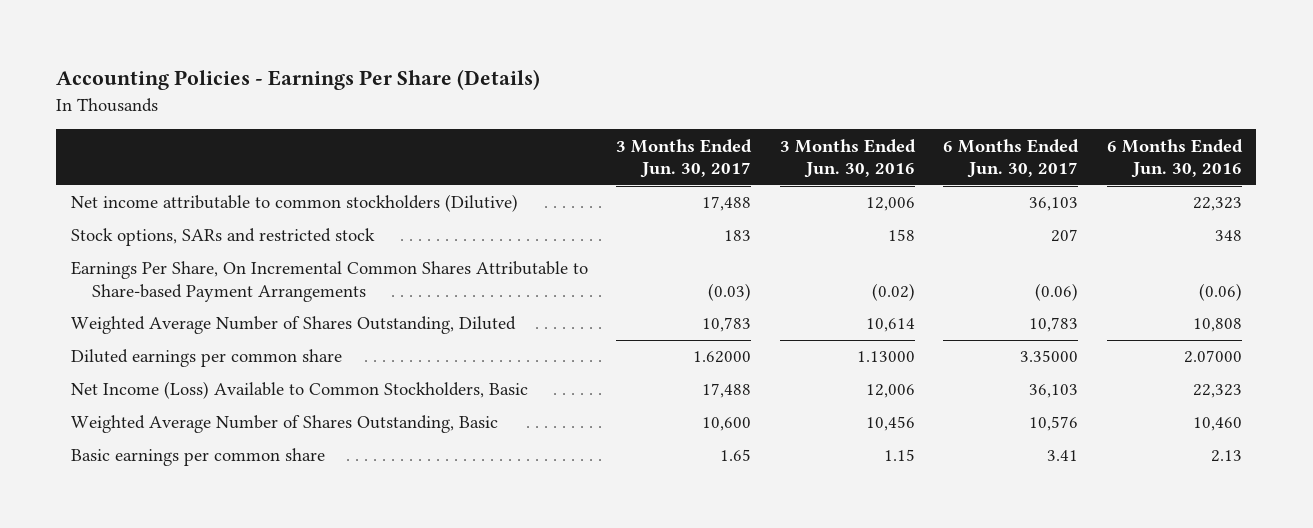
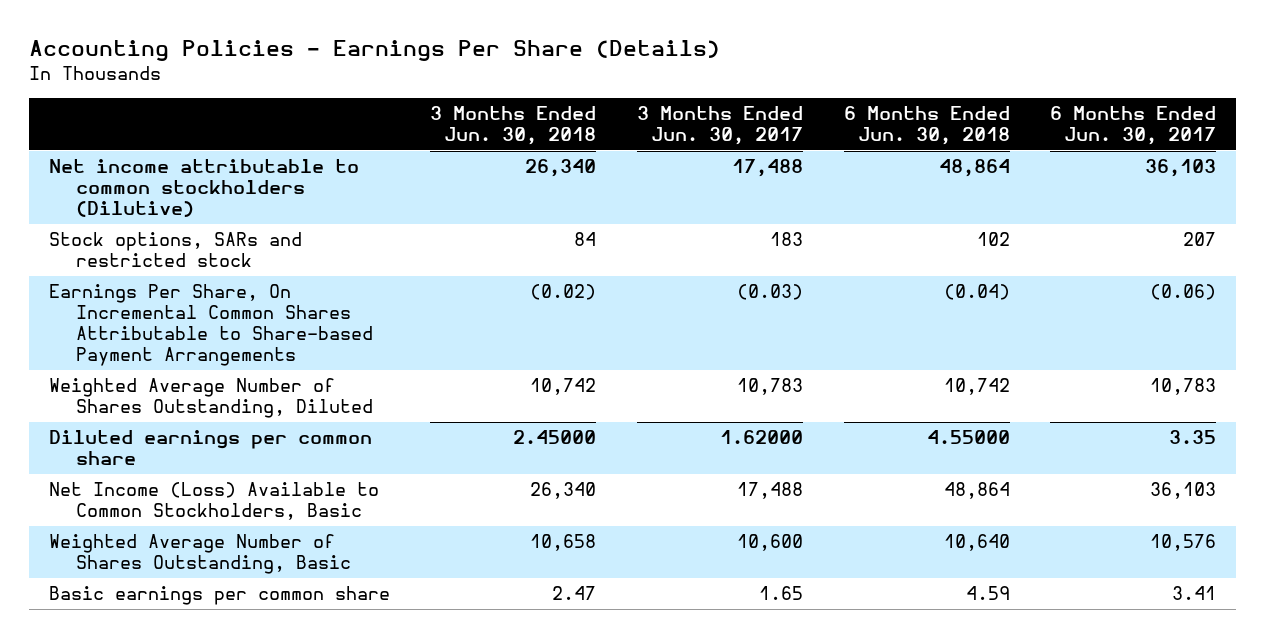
- | 3 Months Ended Jun. 30, 2017 | 3 Months Ended Jun. 30, 2016 | 6 Months Ended Jun. 30, 2017 | 6 Months Ended Jun. 30, 2016
+ | 3 Months Ended Jun. 30, 2018 | 3 Months Ended Jun. 30, 2017 | 6 Months Ended Jun. 30, 2018 | 6 Months Ended Jun. 30, 2017
- Diluted earnings per common share | 1.62000 | 1.13000 | 3.35000 | 2.07000
+ Diluted earnings per common share | 2.45000 | 1.62000 | 4.55000 | 3.35

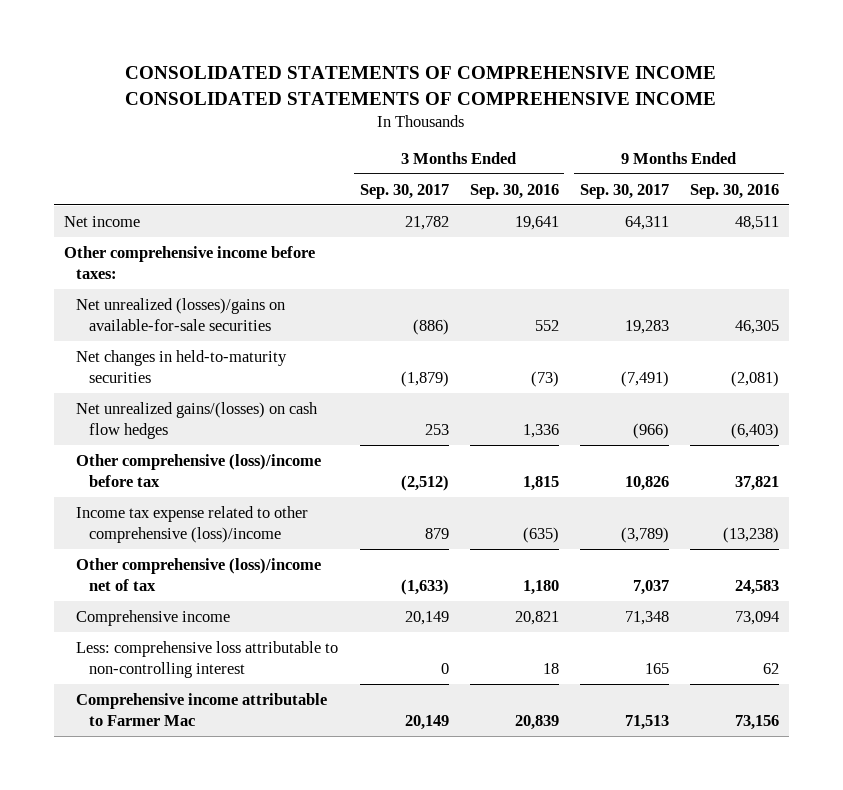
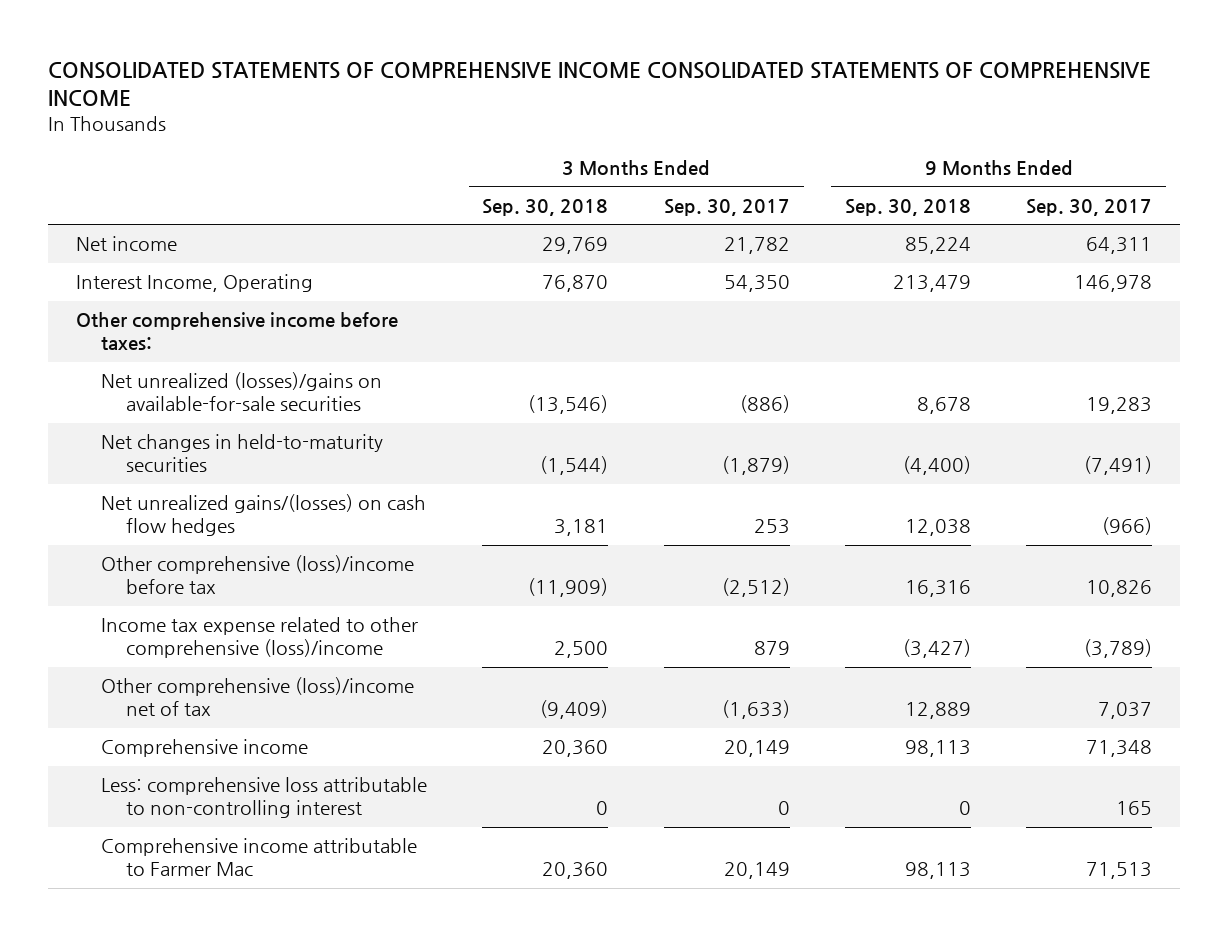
- | 3 Months Ended Sep. 30, 2017 | 3 Months Ended Sep. 30, 2016 | 9 Months Ended Sep. 30, 2017 | 9 Months Ended Sep. 30, 2016
+ | 3 Months Ended Sep. 30, 2018 | 3 Months Ended Sep. 30, 2017 | 9 Months Ended Sep. 30, 2018 | 9 Months Ended Sep. 30, 2017
+ Interest Income, Operating | 76,870 | 54,350 | 213,479 | 146,978

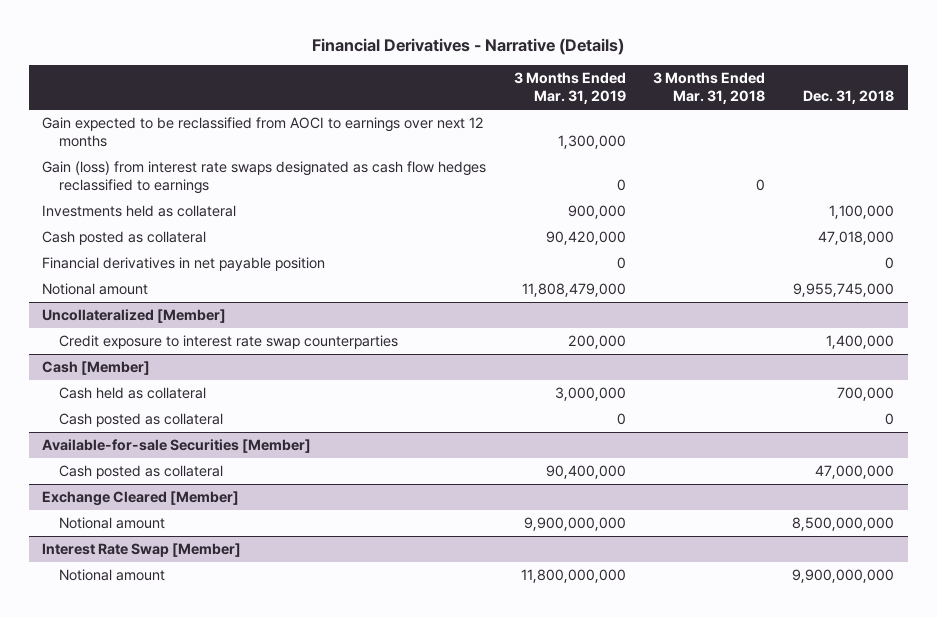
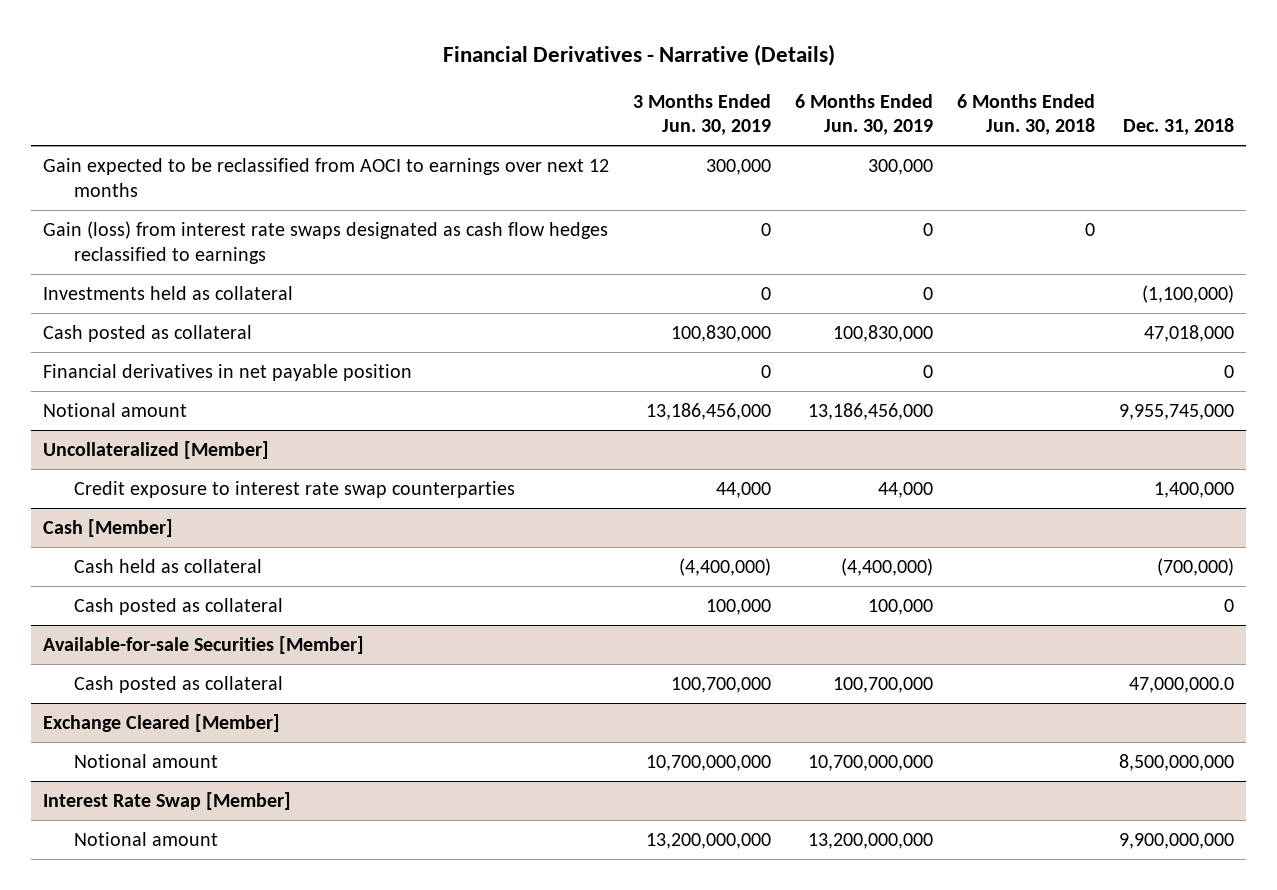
- | 3 Months Ended Mar. 31, 2019 | 3 Months Ended Mar. 31, 2018 | Dec. 31, 2018
+ | 3 Months Ended Jun. 30, 2019 | 6 Months Ended Jun. 30, 2019 | 6 Months Ended Jun. 30, 2018 | Dec. 31, 2018
- Investments held as collateral | 900,000 | | 1,100,000
+ Investments held as collateral | 0 | 0 | | (1,100,000)
@ Cash [Member]
- Cash held as collateral | 3,000,000 | | 700,000
+ Cash held as collateral | (4,400,000) | (4,400,000) | | (700,000)
@ Available-for-sale Securities [Member]
- Cash posted as collateral | 90,400,000 | | 47,000,000
+ Cash posted as collateral | 100,700,000 | 100,700,000 | | 47,000,000.0

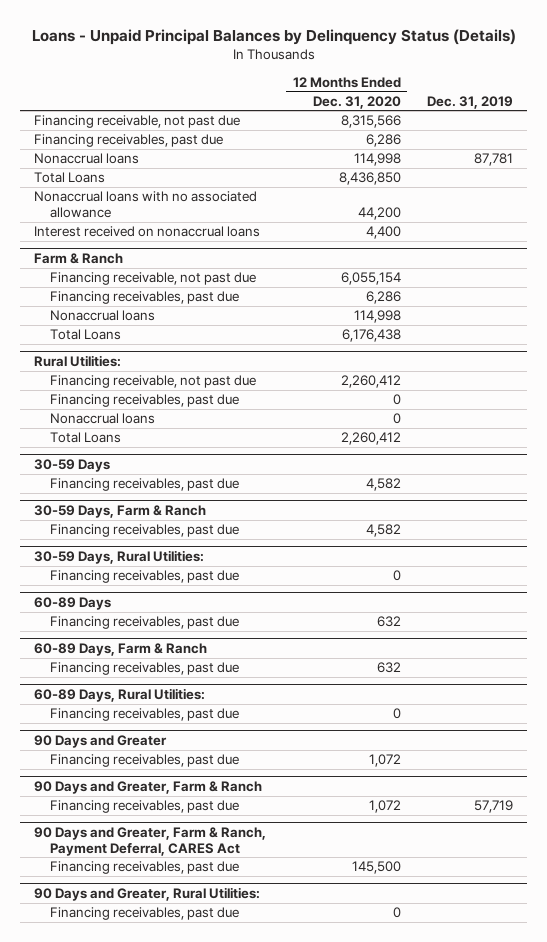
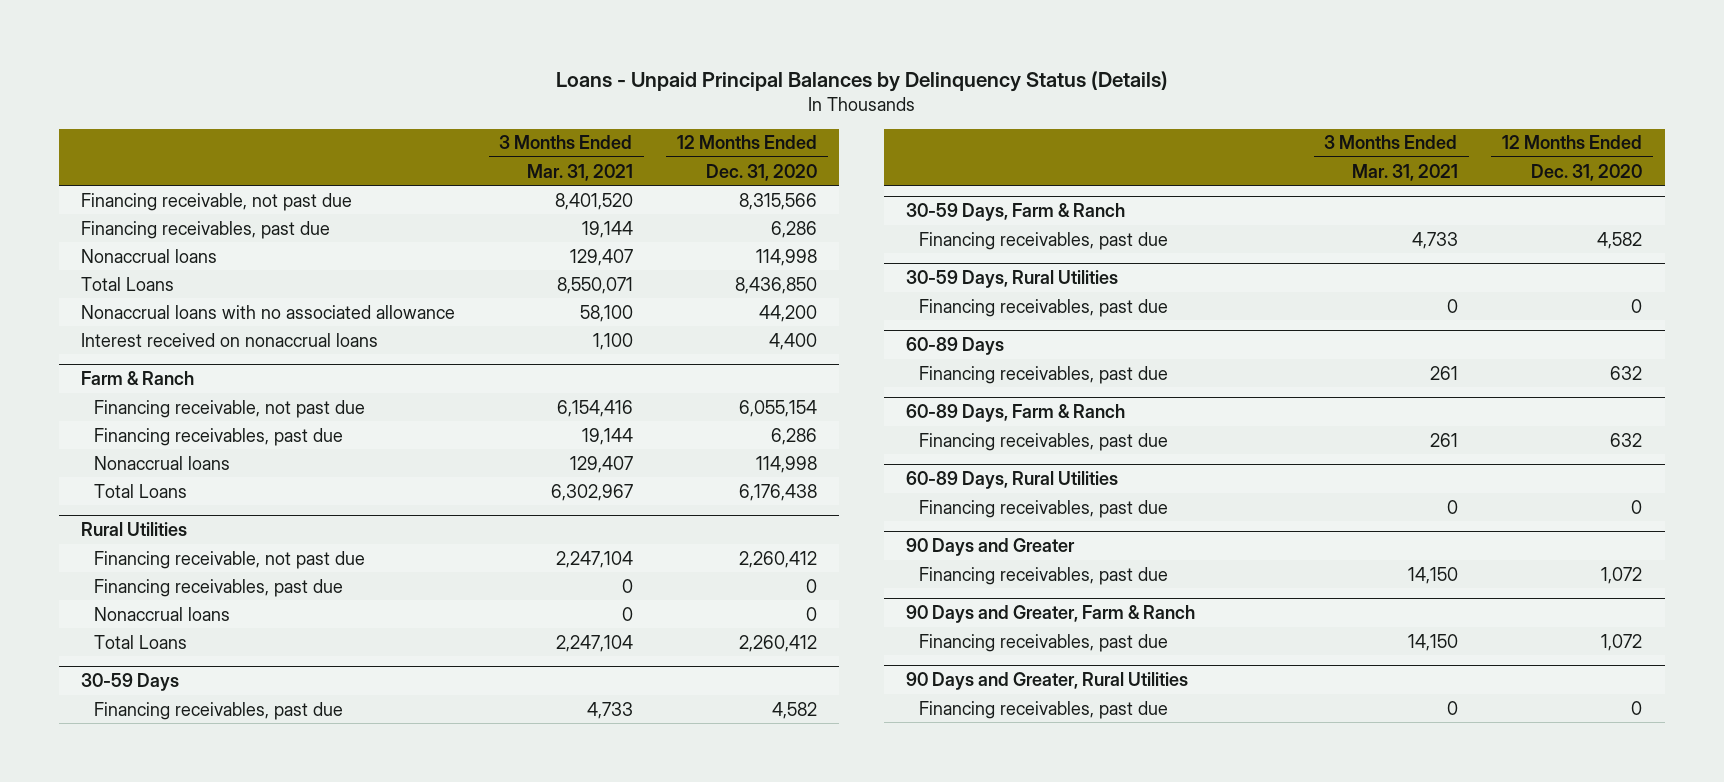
- | 12 Months Ended Dec. 31, 2020 | Dec. 31, 2019
+ | 3 Months Ended Mar. 31, 2021 | 12 Months Ended Dec. 31, 2020
- Rural Utilities:
+ Rural Utilities
- 30-59 Days, Rural Utilities:
+ 30-59 Days, Rural Utilities
- 60-89 Days, Rural Utilities:
+ 60-89 Days, Rural Utilities
- 90 Days and Greater, Farm & Ranch, Payment Deferral, CARES Act
- Financing receivables, past due | 145,500 |
- 90 Days and Greater, Rural Utilities:
+ 90 Days and Greater, Rural Utilities

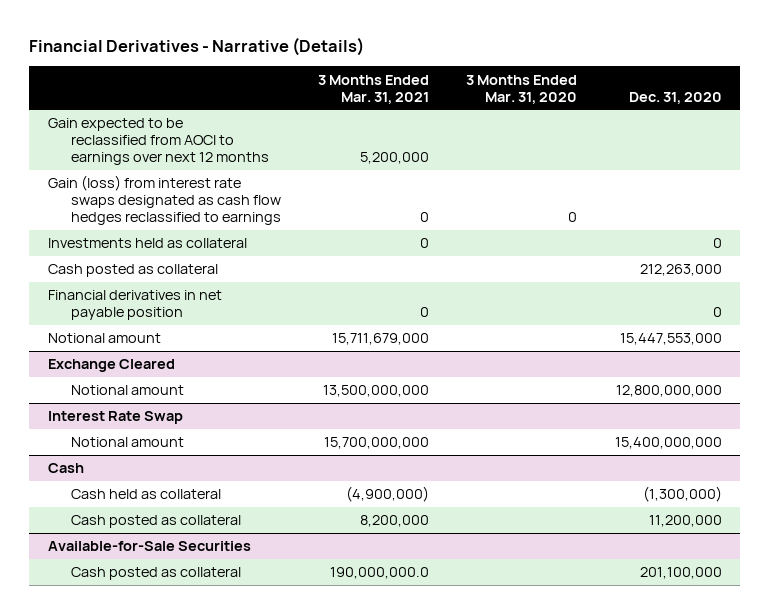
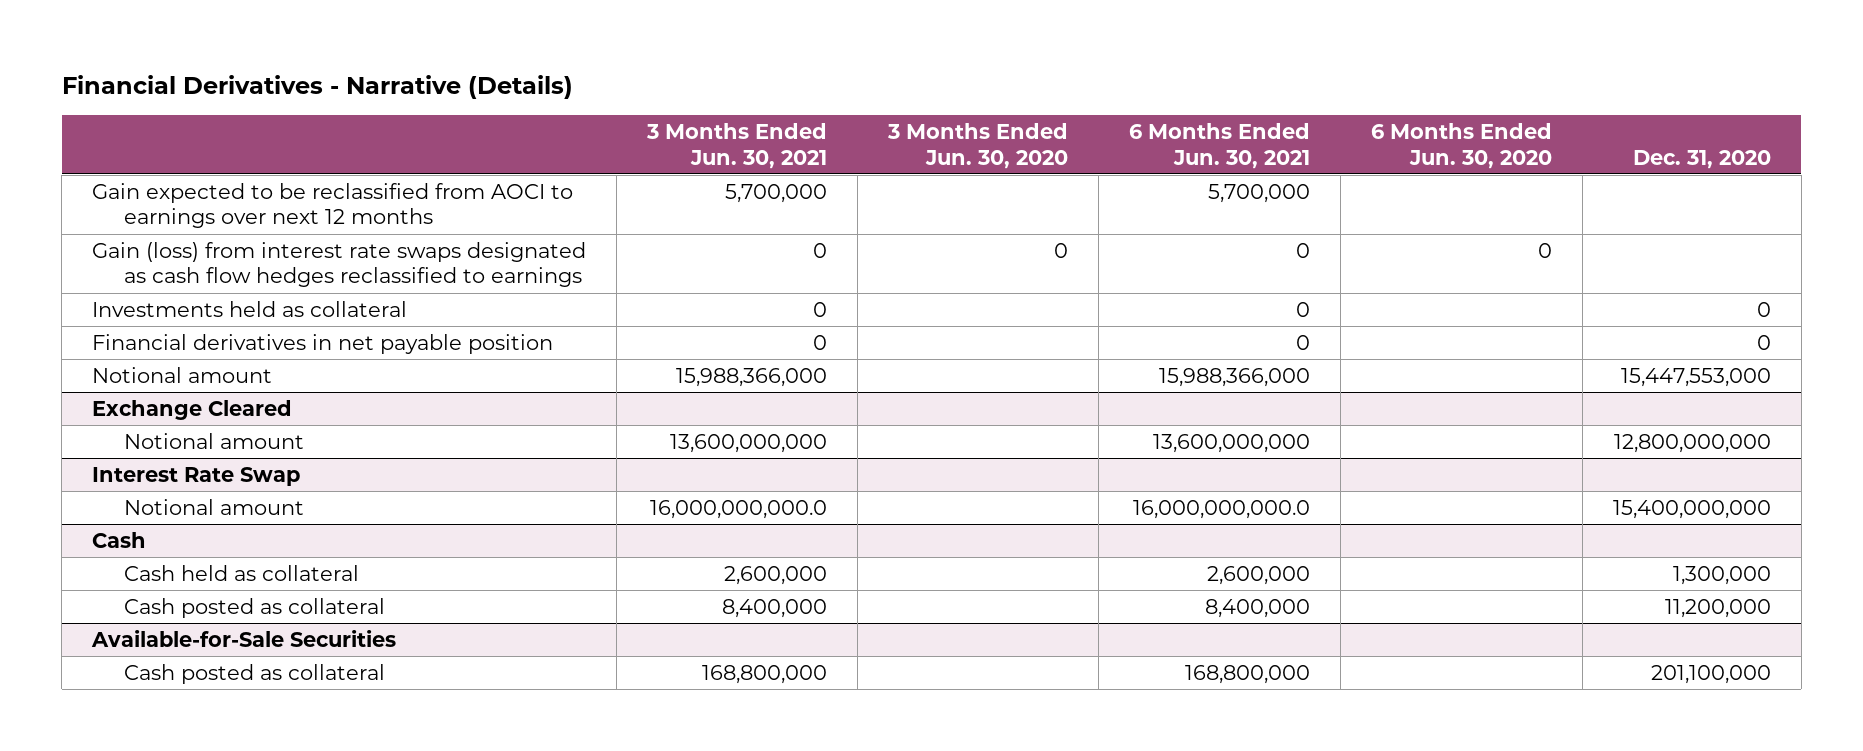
- | 3 Months Ended Mar. 31, 2021 | 3 Months Ended Mar. 31, 2020 | Dec. 31, 2020
+ | 3 Months Ended Jun. 30, 2021 | 3 Months Ended Jun. 30, 2020 | 6 Months Ended Jun. 30, 2021 | 6 Months Ended Jun. 30, 2020 | Dec. 31, 2020
- Cash posted as collateral | | | 212,263,000
@ Cash
- Cash held as collateral | (4,900,000) | | (1,300,000)
+ Cash held as collateral | 2,600,000 | | 2,600,000 | | 1,300,000

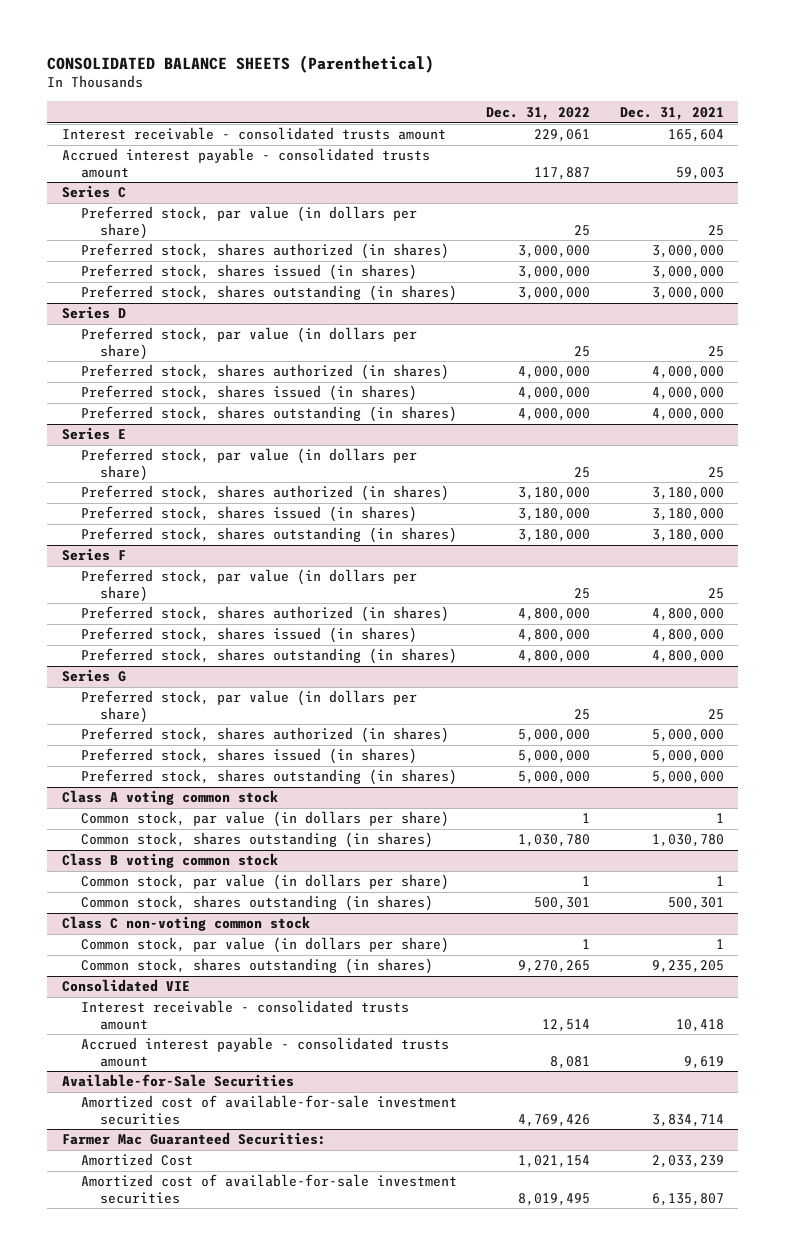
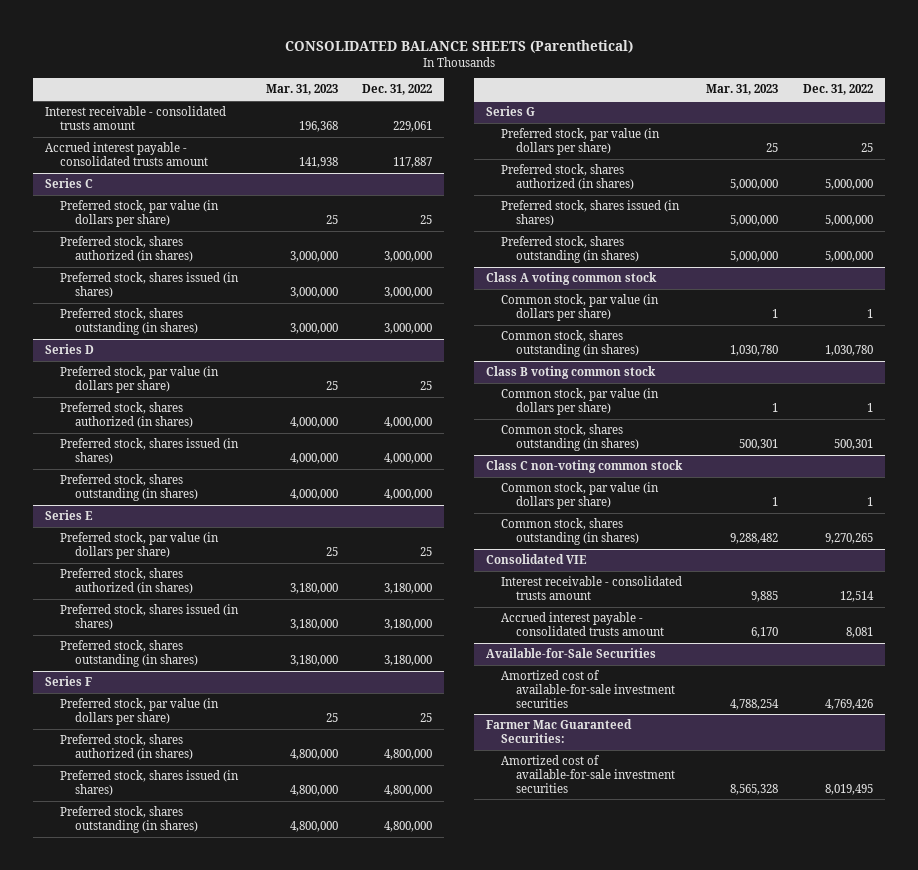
- | Dec. 31, 2022 | Dec. 31, 2021
+ | Mar. 31, 2023 | Dec. 31, 2022
@ Farmer Mac Guaranteed Securities:
- Amortized Cost | 1,021,154 | 2,033,239

